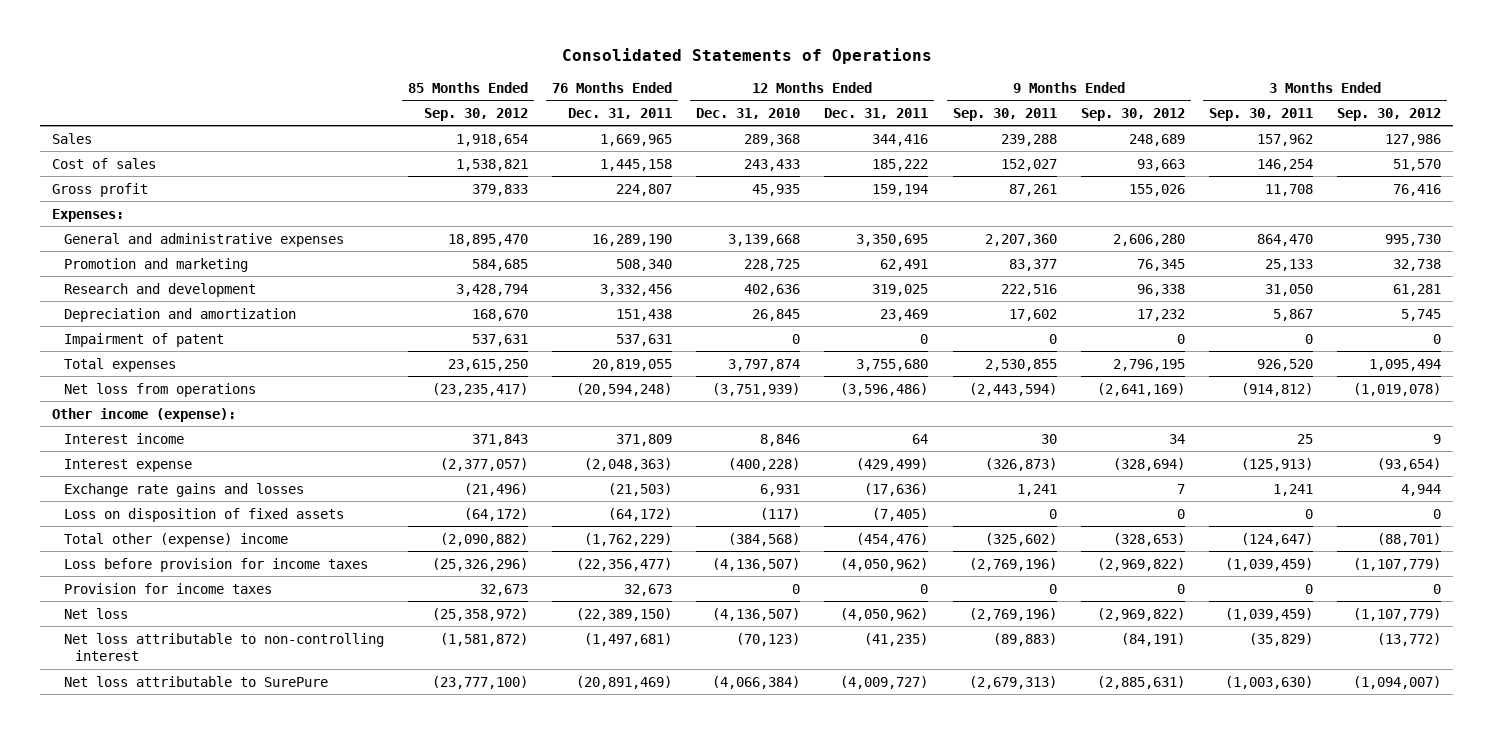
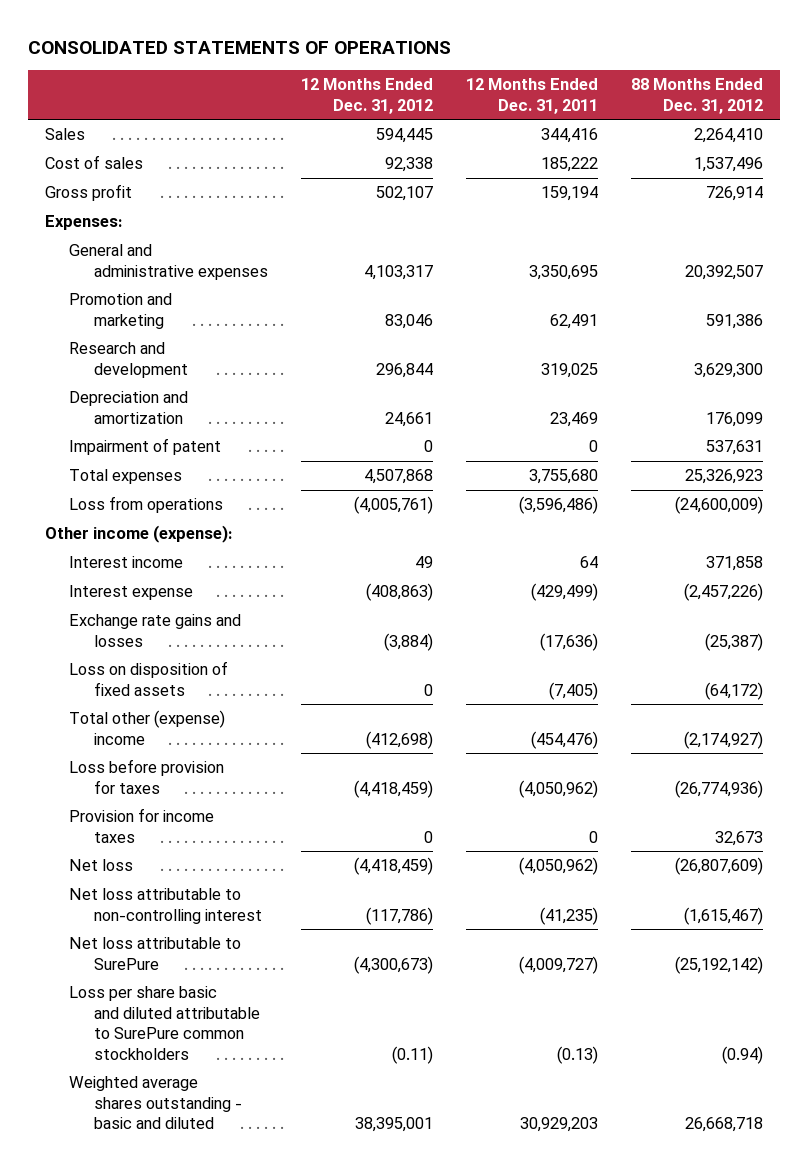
- Consolidated Statements of Operations
+ CONSOLIDATED STATEMENTS OF OPERATIONS
- | 85 Months Ended Sep. 30, 2012 | 76 Months Ended Dec. 31, 2011 | 12 Months Ended Dec. 31, 2010 | 12 Months Ended Dec. 31, 2011 | 9 Months Ended Sep. 30, 2011 | 9 Months Ended Sep. 30, 2012 | 3 Months Ended Sep. 30, 2011 | 3 Months Ended Sep. 30, 2012
+ | 12 Months Ended Dec. 31, 2012 | 12 Months Ended Dec. 31, 2011 | 88 Months Ended Dec. 31, 2012
- Net loss from operations | (23,235,417) | (20,594,248) | (3,751,939) | (3,596,486) | (2,443,594) | (2,641,169) | (914,812) | (1,019,078)
+ Loss from operations | (4,005,761) | (3,596,486) | (24,600,009)
- Loss before provision for income taxes | (25,326,296) | (22,356,477) | (4,136,507) | (4,050,962) | (2,769,196) | (2,969,822) | (1,039,459) | (1,107,779)
+ Loss before provision for taxes | (4,418,459) | (4,050,962) | (26,774,936)
+ Loss per share basic and diluted attributable to SurePure common stockholders | (0.11) | (0.13) | (0.94)
+ Weighted average shares outstanding - basic and diluted | 38,395,001 | 30,929,203 | 26,668,718

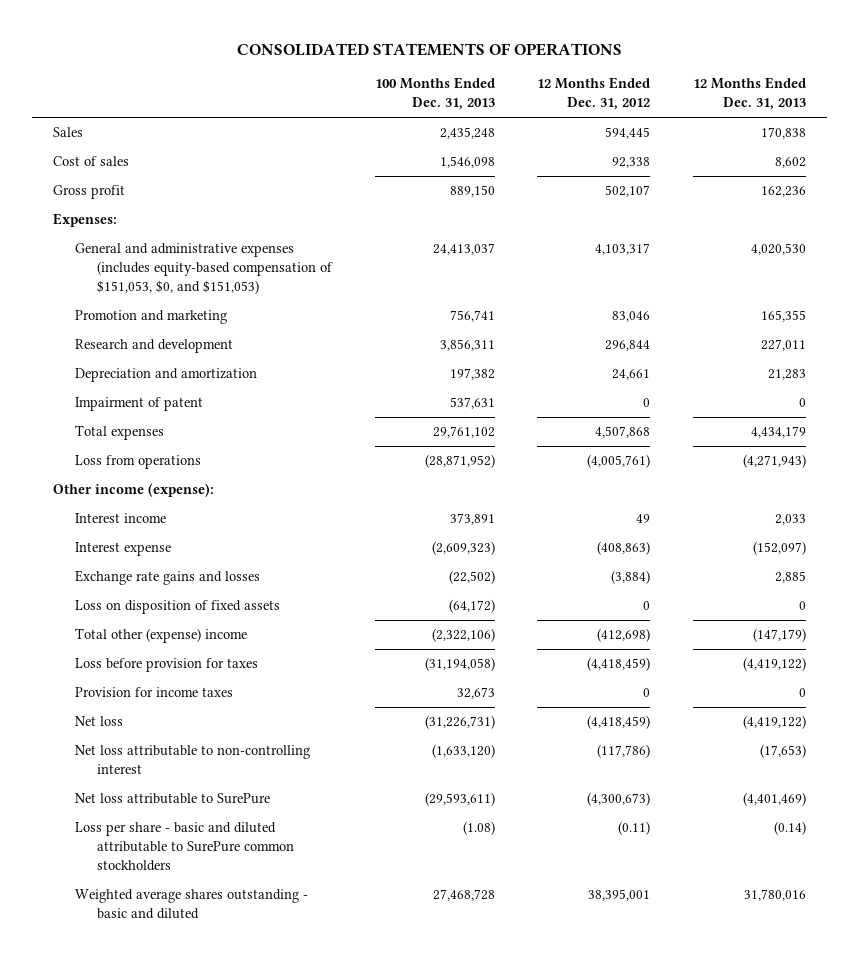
- | 12 Months Ended Dec. 31, 2012 | 12 Months Ended Dec. 31, 2011 | 88 Months Ended Dec. 31, 2012
+ | 100 Months Ended Dec. 31, 2013 | 12 Months Ended Dec. 31, 2012 | 12 Months Ended Dec. 31, 2013
- General and administrative expenses | 4,103,317 | 3,350,695 | 20,392,507
+ General and administrative expenses (includes equity-based compensation of $151,053, $0, and $151,053) | 24,413,037 | 4,103,317 | 4,020,530
- Loss per share basic and diluted attributable to SurePure common stockholders | (0.11) | (0.13) | (0.94)
+ Loss per share - basic and diluted attributable to SurePure common stockholders | (1.08) | (0.11) | (0.14)

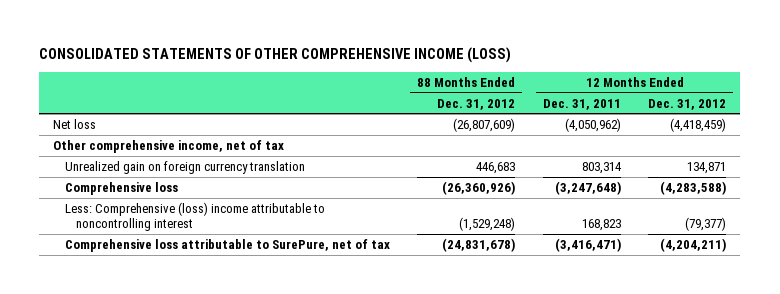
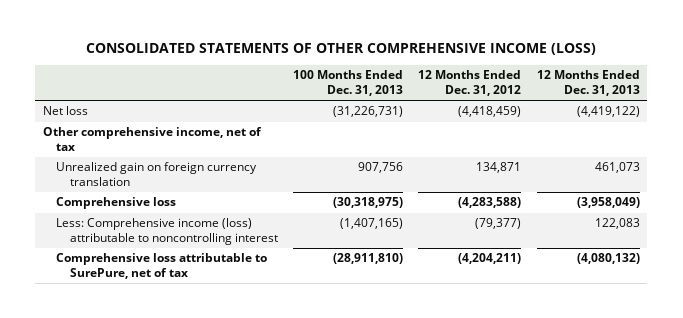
- | 88 Months Ended Dec. 31, 2012 | 12 Months Ended Dec. 31, 2011 | 12 Months Ended Dec. 31, 2012
+ | 100 Months Ended Dec. 31, 2013 | 12 Months Ended Dec. 31, 2012 | 12 Months Ended Dec. 31, 2013
- Less: Comprehensive (loss) income attributable to noncontrolling interest | (1,529,248) | 168,823 | (79,377)
+ Less: Comprehensive income (loss) attributable to noncontrolling interest | (1,407,165) | (79,377) | 122,083

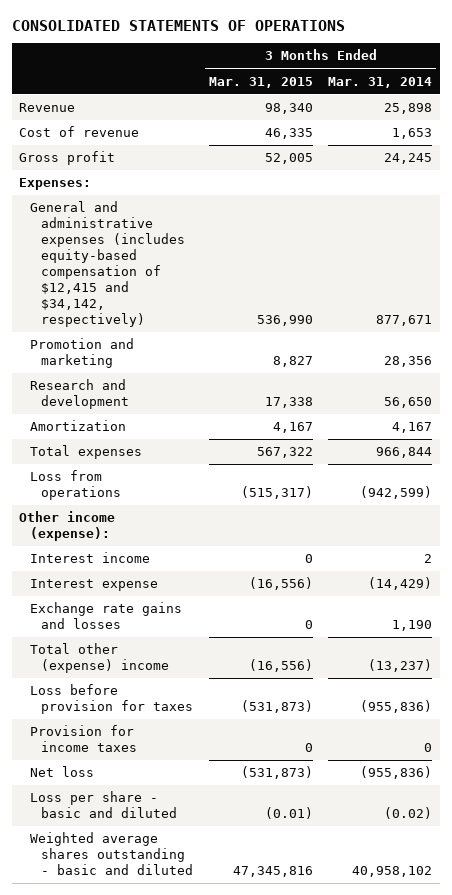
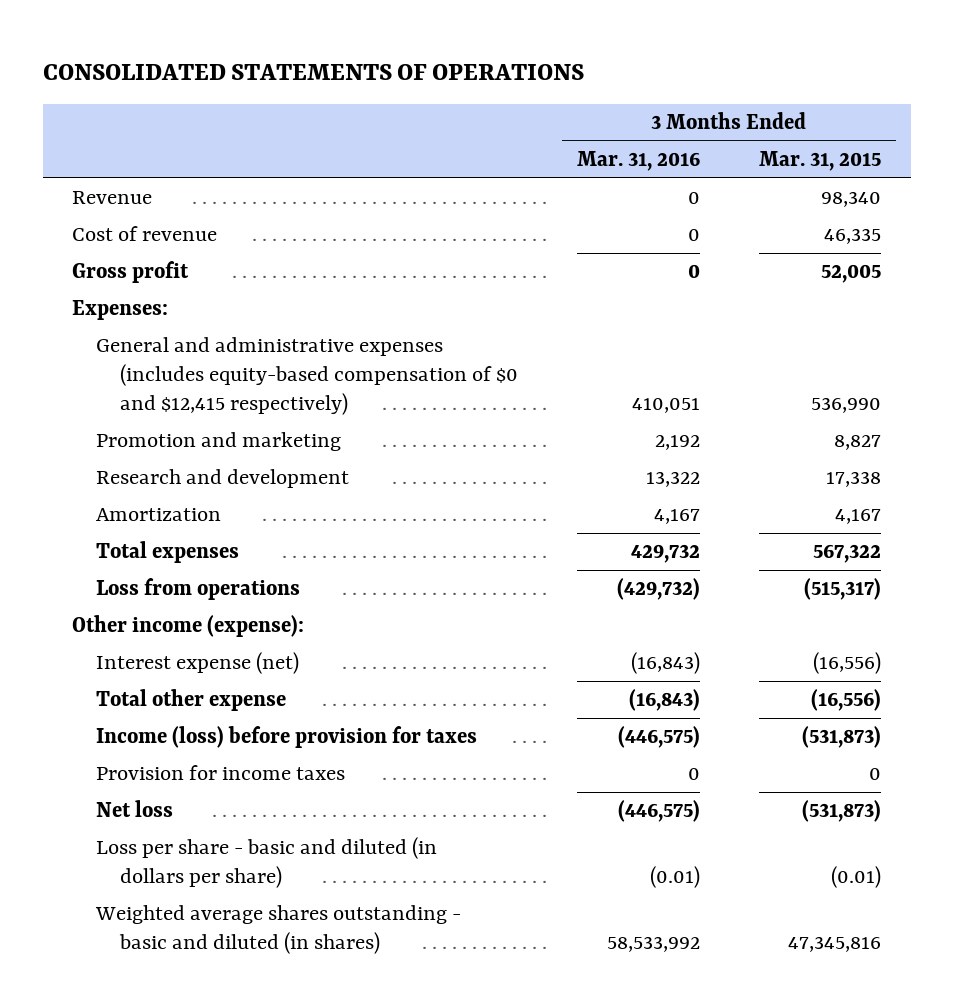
- | 3 Months Ended Mar. 31, 2015 | 3 Months Ended Mar. 31, 2014
+ | 3 Months Ended Mar. 31, 2016 | 3 Months Ended Mar. 31, 2015
- General and administrative expenses (includes equity-based compensation of $12,415 and $34,142, respectively) | 536,990 | 877,671
+ General and administrative expenses (includes equity-based compensation of $0 and $12,415 respectively) | 410,051 | 536,990
- Interest income | 0 | 2
- Interest expense | (16,556) | (14,429)
- Exchange rate gains and losses | 0 | 1,190
- Total other (expense) income | (16,556) | (13,237)
- Loss before provision for taxes | (531,873) | (955,836)
+ Interest expense (net) | (16,843) | (16,556)
+ Total other expense | (16,843) | (16,556)
+ Income (loss) before provision for taxes | (446,575) | (531,873)
- Loss per share - basic and diluted | (0.01) | (0.02)
- Weighted average shares outstanding - basic and diluted | 47,345,816 | 40,958,102
+ Loss per share - basic and diluted (in dollars per share) | (0.01) | (0.01)
+ Weighted average shares outstanding - basic and diluted (in shares) | 58,533,992 | 47,345,816

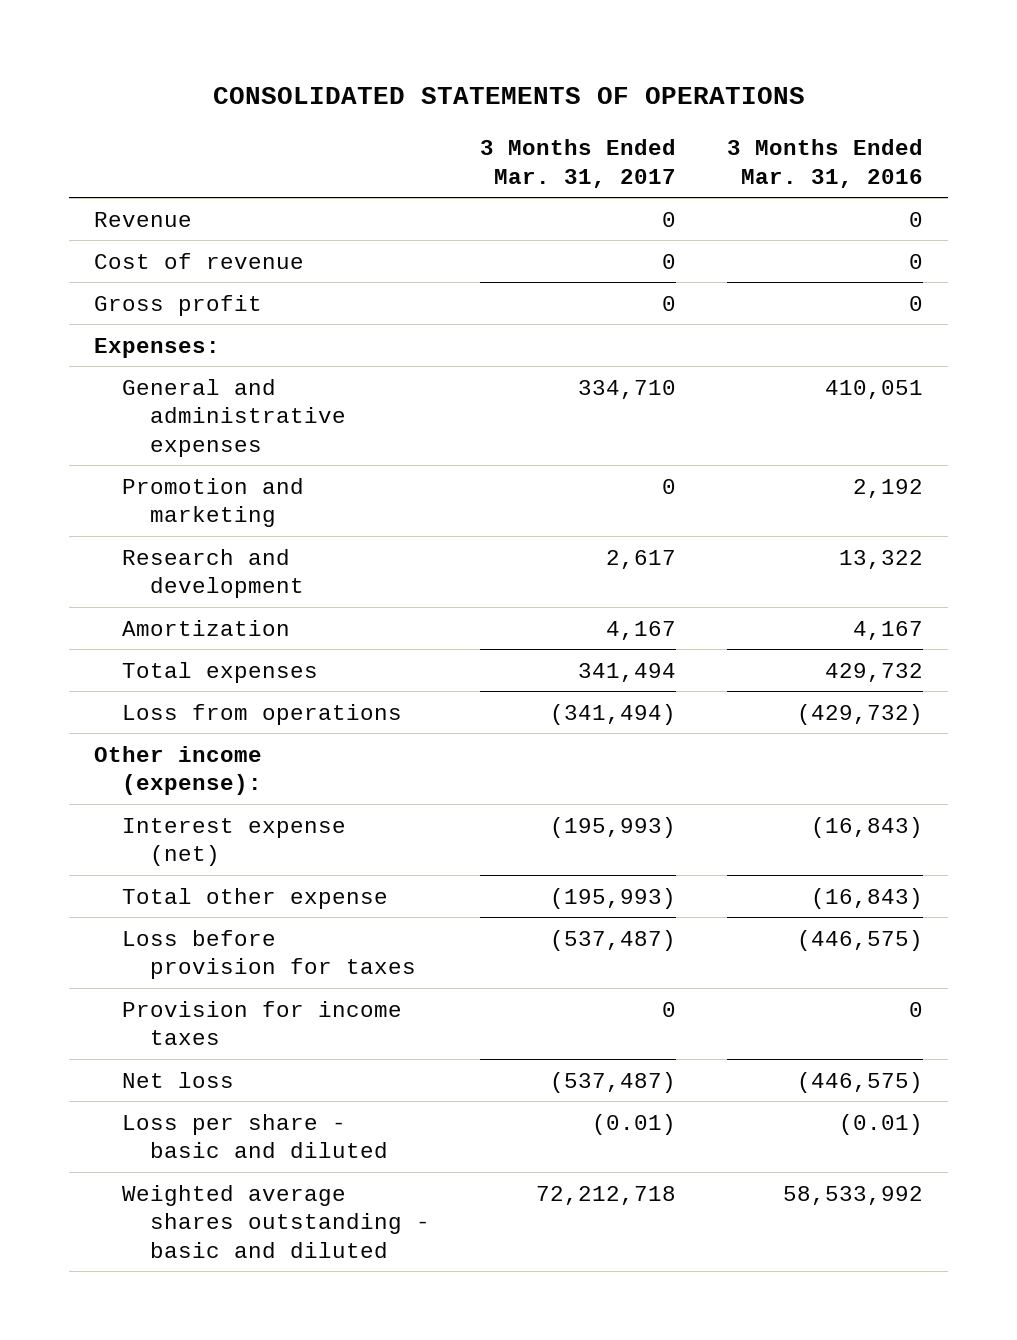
- | 3 Months Ended Mar. 31, 2016 | 3 Months Ended Mar. 31, 2015
+ | 3 Months Ended Mar. 31, 2017 | 3 Months Ended Mar. 31, 2016
- General and administrative expenses (includes equity-based compensation of $0 and $12,415 respectively) | 410,051 | 536,990
+ General and administrative expenses | 334,710 | 410,051
- Income (loss) before provision for taxes | (446,575) | (531,873)
+ Loss before provision for taxes | (537,487) | (446,575)
- Loss per share - basic and diluted (in dollars per share) | (0.01) | (0.01)
- Weighted average shares outstanding - basic and diluted (in shares) | 58,533,992 | 47,345,816
+ Loss per share - basic and diluted | (0.01) | (0.01)
+ Weighted average shares outstanding - basic and diluted | 72,212,718 | 58,533,992

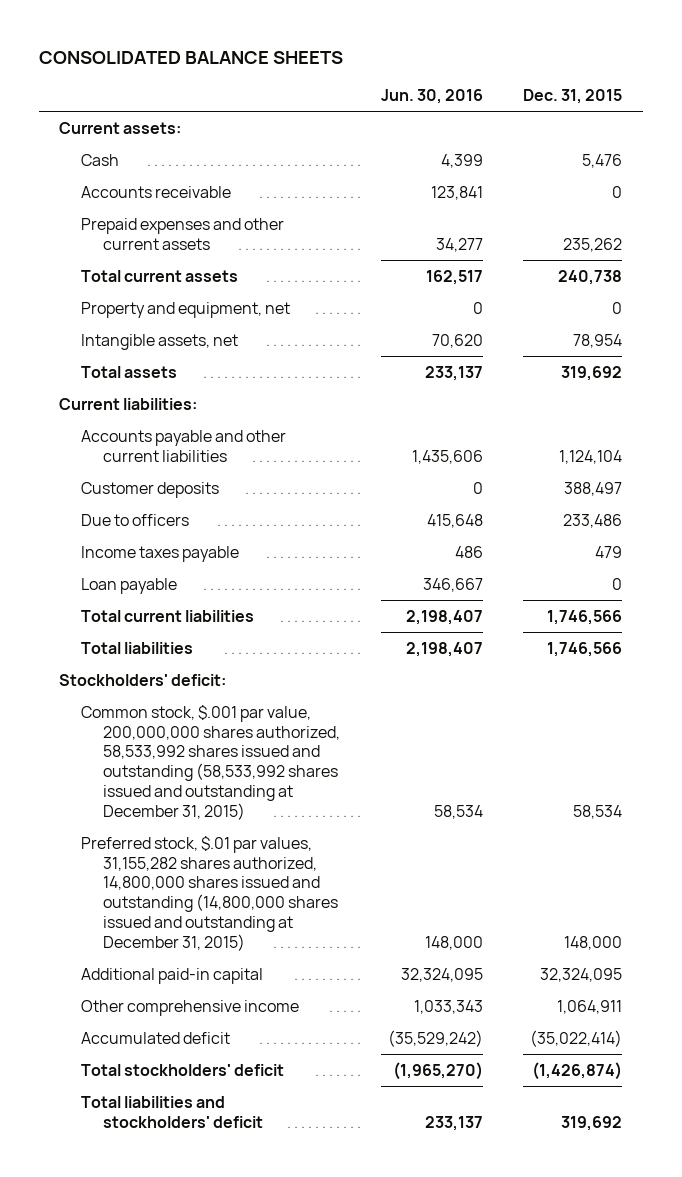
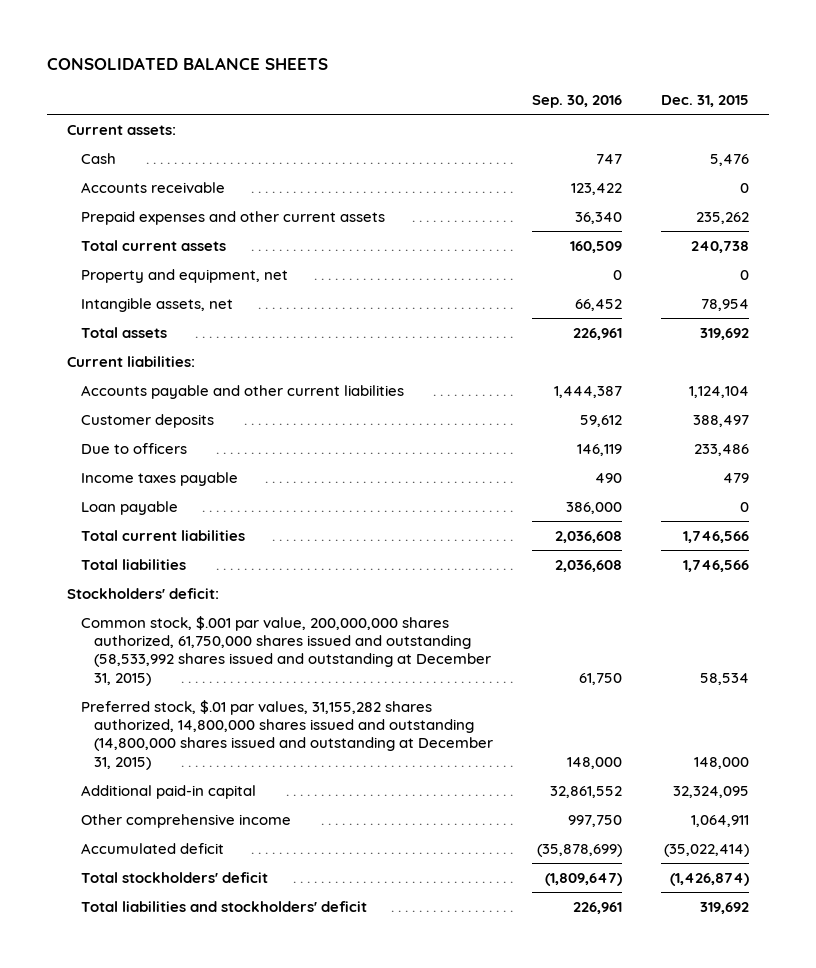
- | Jun. 30, 2016 | Dec. 31, 2015
+ | Sep. 30, 2016 | Dec. 31, 2015
- Common stock, $.001 par value, 200,000,000 shares authorized, 58,533,992 shares issued and outstanding (58,533,992 shares issued and outstanding at December 31, 2015) | 58,534 | 58,534
+ Common stock, $.001 par value, 200,000,000 shares authorized, 61,750,000 shares issued and outstanding (58,533,992 shares issued and outstanding at December 31, 2015) | 61,750 | 58,534

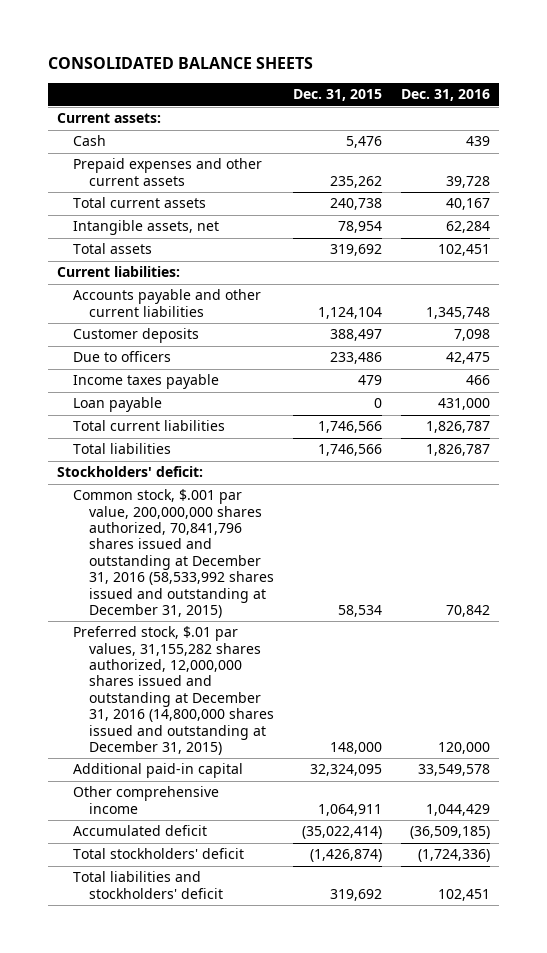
- | Sep. 30, 2016 | Dec. 31, 2015
+ | Dec. 31, 2015 | Dec. 31, 2016
- Accounts receivable | 123,422 | 0
- Property and equipment, net | 0 | 0
- Common stock, $.001 par value, 200,000,000 shares authorized, 61,750,000 shares issued and outstanding (58,533,992 shares issued and outstanding at December 31, 2015) | 61,750 | 58,534
- Preferred stock, $.01 par values, 31,155,282 shares authorized, 14,800,000 shares issued and outstanding (14,800,000 shares issued and outstanding at December 31, 2015) | 148,000 | 148,000
+ Common stock, $.001 par value, 200,000,000 shares authorized, 70,841,796 shares issued and outstanding at December 31, 2016 (58,533,992 shares issued and outstanding at December 31, 2015) | 58,534 | 70,842
+ Preferred stock, $.01 par values, 31,155,282 shares authorized, 12,000,000 shares issued and outstanding at December 31, 2016 (14,800,000 shares issued and outstanding at December 31, 2015) | 148,000 | 120,000

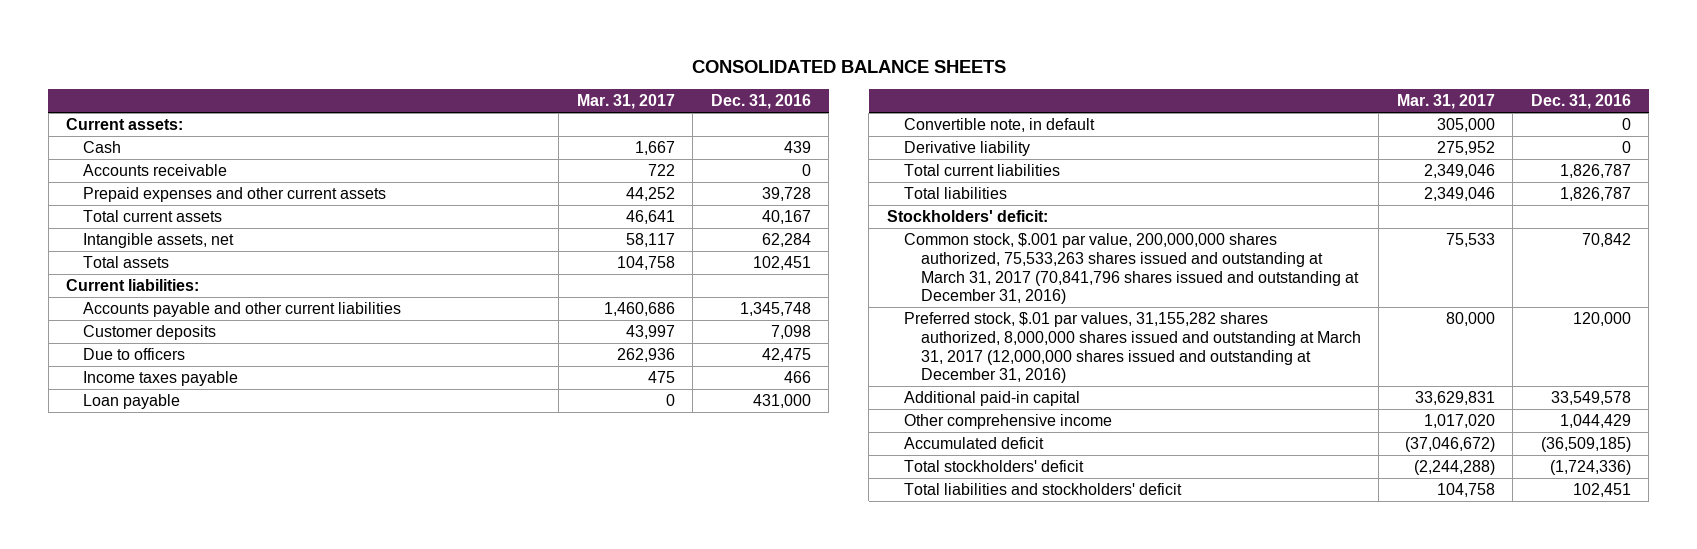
- | Dec. 31, 2015 | Dec. 31, 2016
+ | Mar. 31, 2017 | Dec. 31, 2016
+ Accounts receivable | 722 | 0
+ Convertible note, in default | 305,000 | 0
+ Derivative liability | 275,952 | 0
- Common stock, $.001 par value, 200,000,000 shares authorized, 70,841,796 shares issued and outstanding at December 31, 2016 (58,533,992 shares issued and outstanding at December 31, 2015) | 58,534 | 70,842
- Preferred stock, $.01 par values, 31,155,282 shares authorized, 12,000,000 shares issued and outstanding at December 31, 2016 (14,800,000 shares issued and outstanding at December 31, 2015) | 148,000 | 120,000
+ Common stock, $.001 par value, 200,000,000 shares authorized, 75,533,263 shares issued and outstanding at March 31, 2017 (70,841,796 shares issued and outstanding at December 31, 2016) | 75,533 | 70,842
+ Preferred stock, $.01 par values, 31,155,282 shares authorized, 8,000,000 shares issued and outstanding at March 31, 2017 (12,000,000 shares issued and outstanding at December 31, 2016) | 80,000 | 120,000

